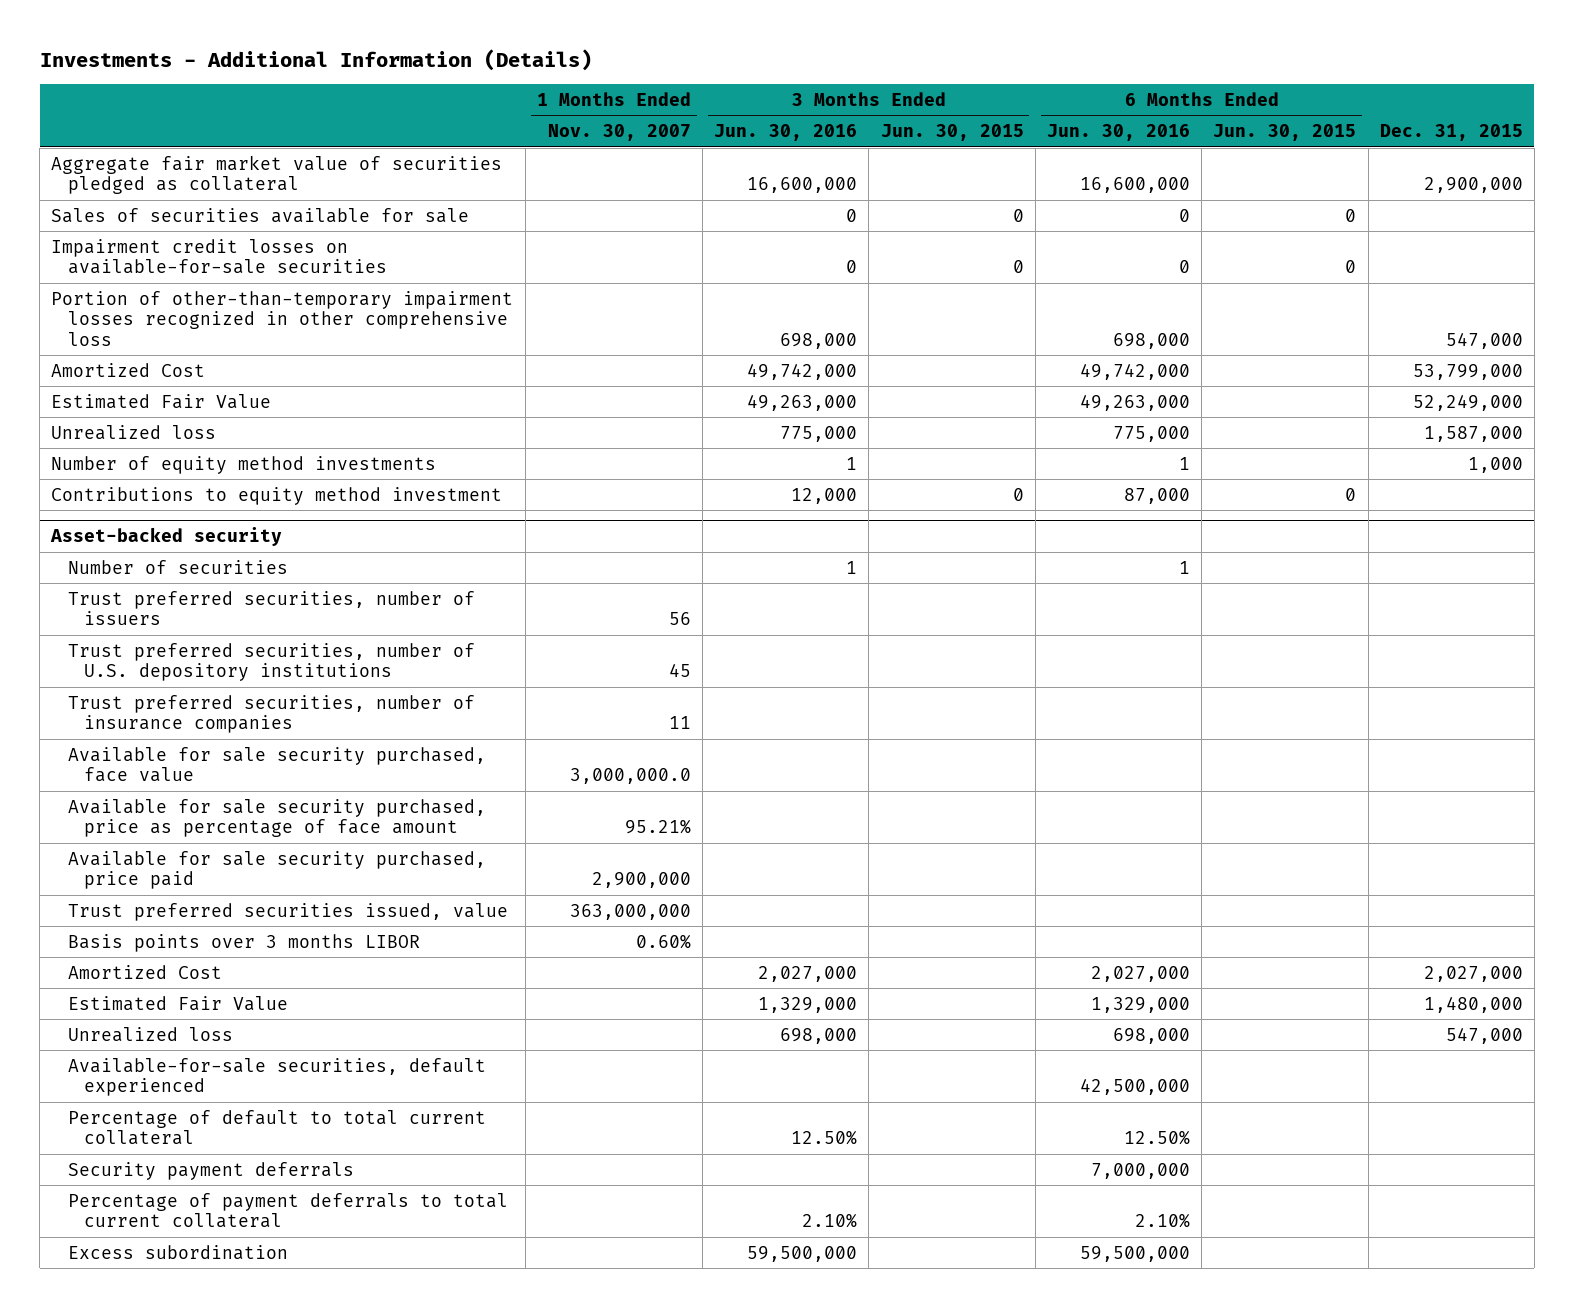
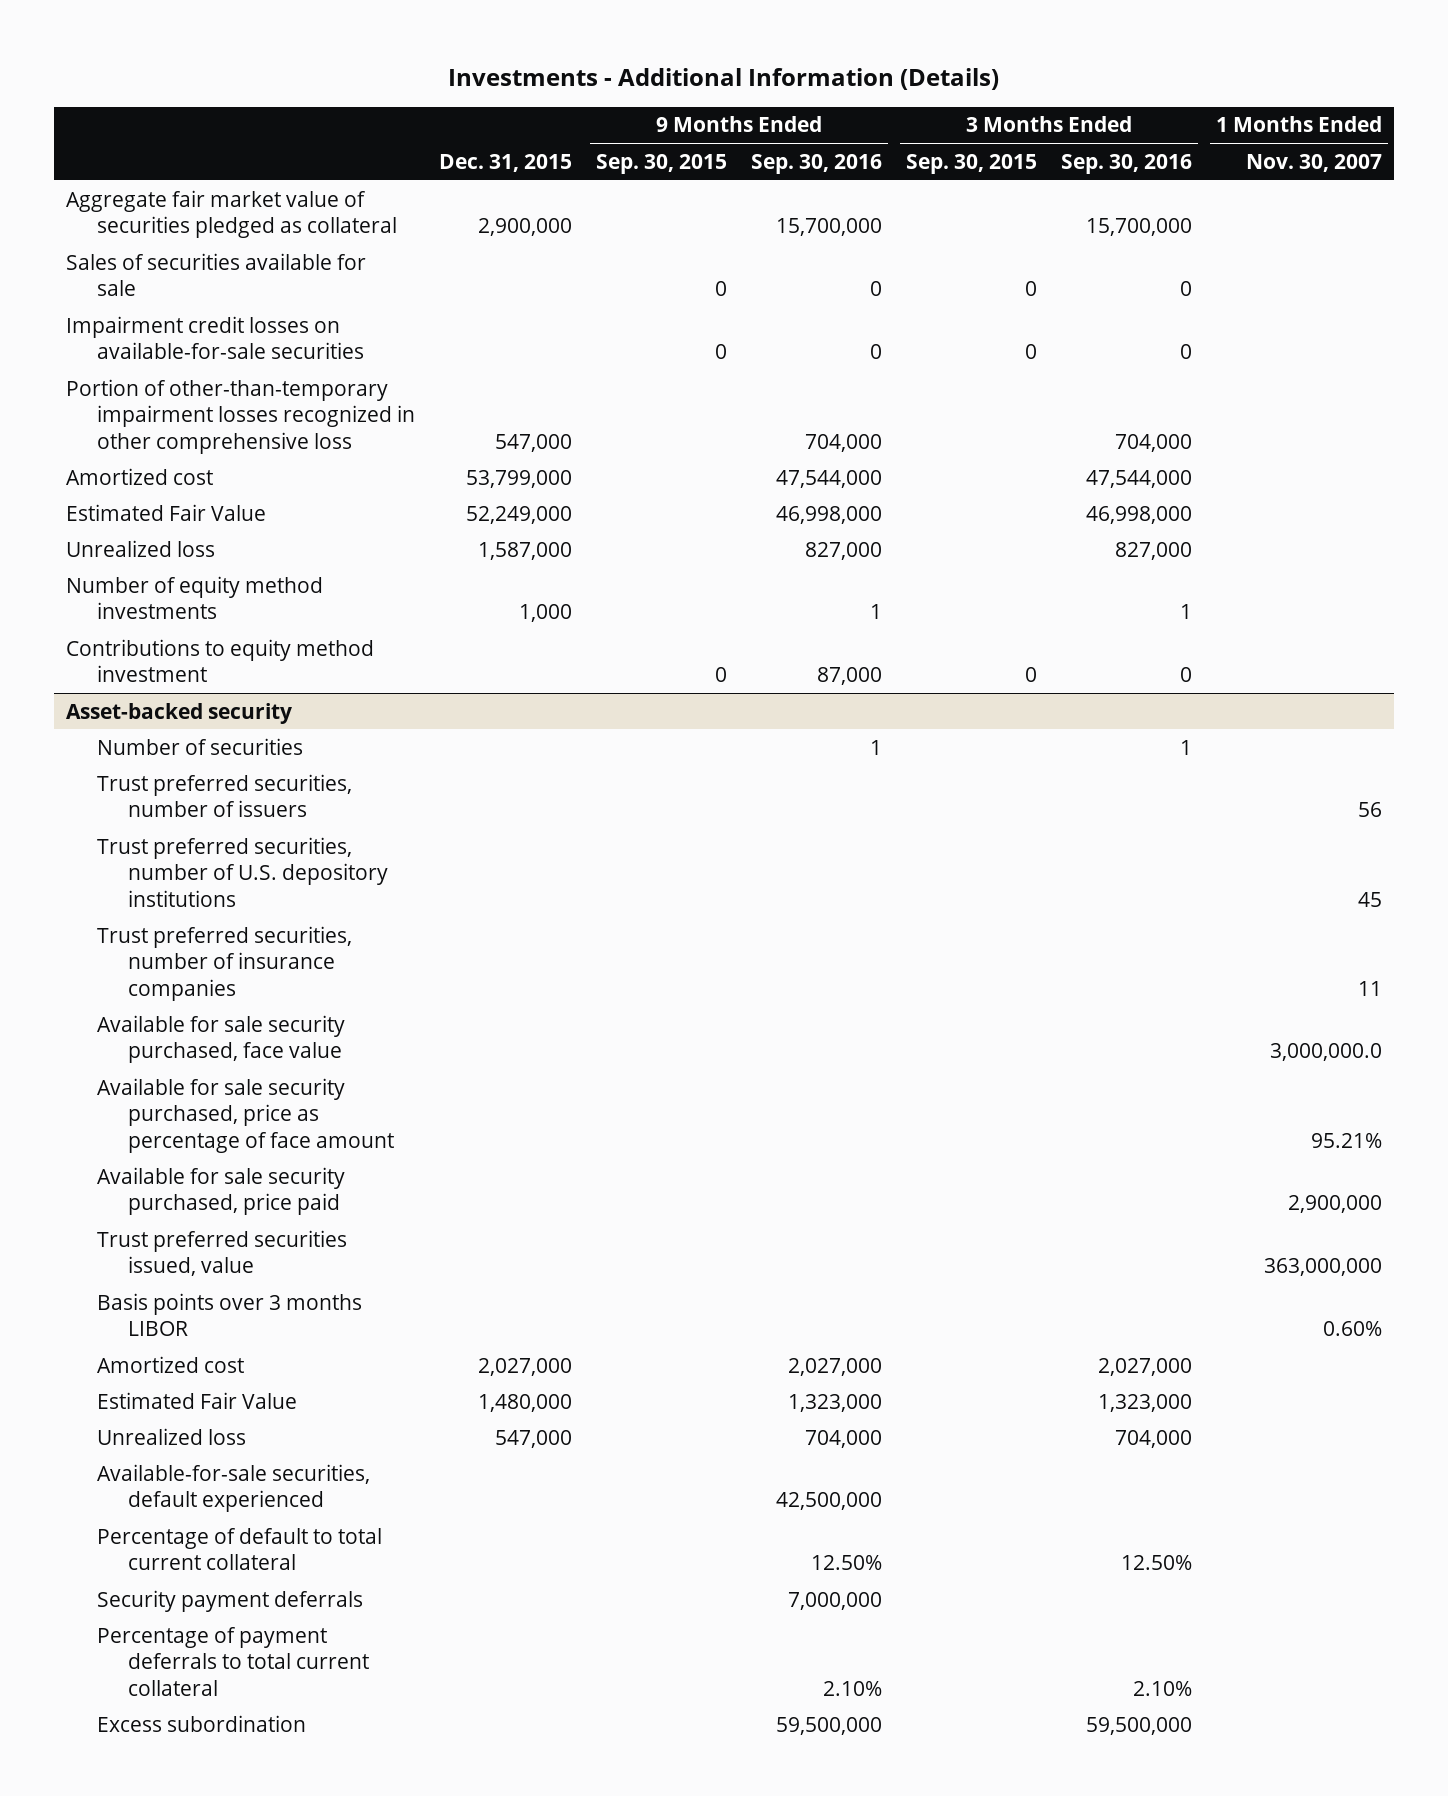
- | 1 Months Ended Nov. 30, 2007 | 3 Months Ended Jun. 30, 2016 | 3 Months Ended Jun. 30, 2015 | 6 Months Ended Jun. 30, 2016 | 6 Months Ended Jun. 30, 2015 | Dec. 31, 2015
+ | Dec. 31, 2015 | 9 Months Ended Sep. 30, 2015 | 9 Months Ended Sep. 30, 2016 | 3 Months Ended Sep. 30, 2015 | 3 Months Ended Sep. 30, 2016 | 1 Months Ended Nov. 30, 2007
- Amortized Cost | | 49,742,000 | | 49,742,000 | | 53,799,000
+ Amortized cost | 53,799,000 | | 47,544,000 | | 47,544,000 |
@ Asset-backed security
- Amortized Cost | | 2,027,000 | | 2,027,000 | | 2,027,000
+ Amortized cost | 2,027,000 | | 2,027,000 | | 2,027,000 |

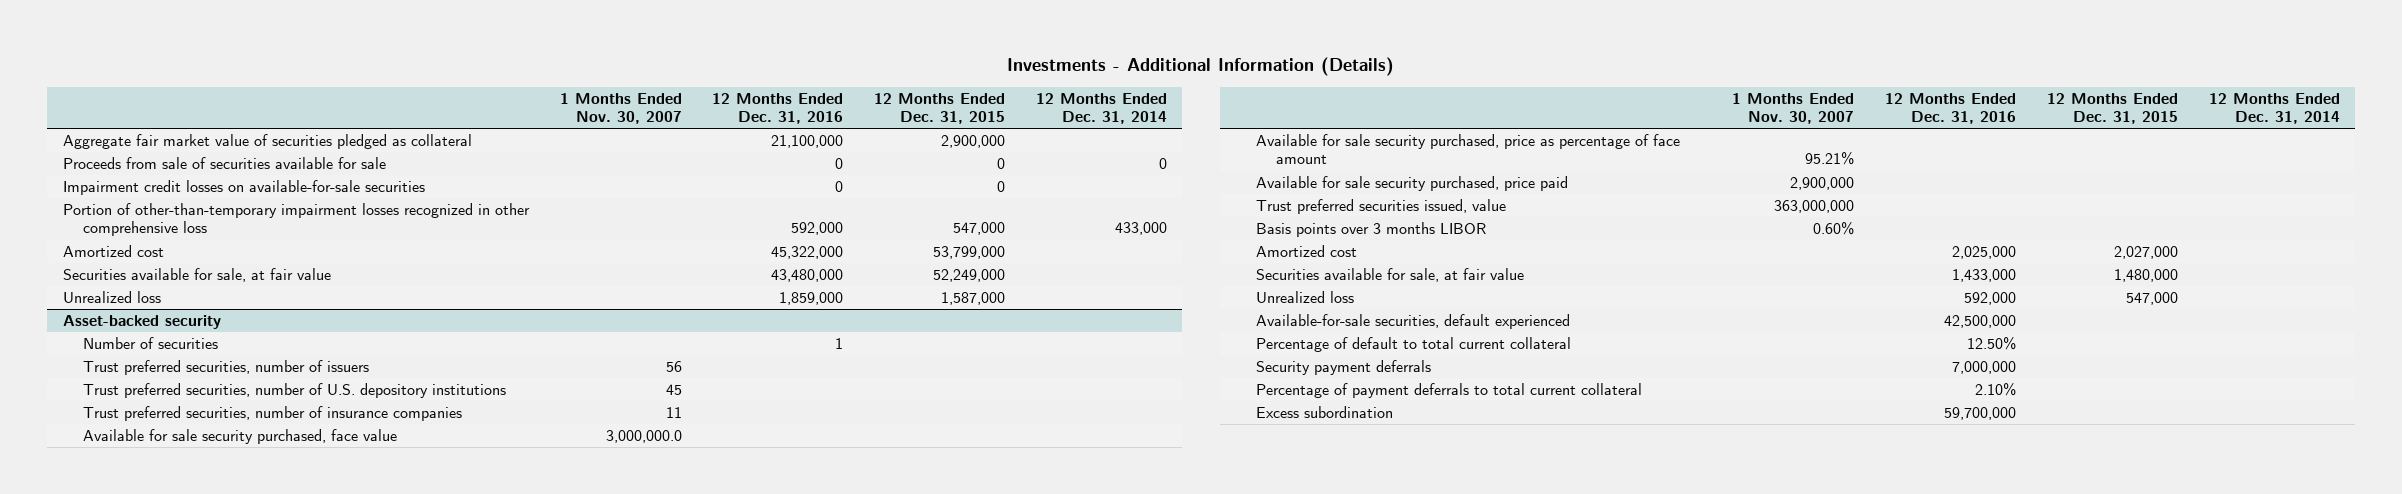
- | Dec. 31, 2015 | 9 Months Ended Sep. 30, 2015 | 9 Months Ended Sep. 30, 2016 | 3 Months Ended Sep. 30, 2015 | 3 Months Ended Sep. 30, 2016 | 1 Months Ended Nov. 30, 2007
+ | 1 Months Ended Nov. 30, 2007 | 12 Months Ended Dec. 31, 2016 | 12 Months Ended Dec. 31, 2015 | 12 Months Ended Dec. 31, 2014
- Sales of securities available for sale | | 0 | 0 | 0 | 0 |
+ Proceeds from sale of securities available for sale | | 0 | 0 | 0
- Estimated Fair Value | 52,249,000 | | 46,998,000 | | 46,998,000 |
+ Securities available for sale, at fair value | | 43,480,000 | 52,249,000 |
- Number of equity method investments | 1,000 | | 1 | | 1 |
- Contributions to equity method investment | | 0 | 87,000 | 0 | 0 |
@ Asset-backed security
- Estimated Fair Value | 1,480,000 | | 1,323,000 | | 1,323,000 |
+ Securities available for sale, at fair value | | 1,433,000 | 1,480,000 |

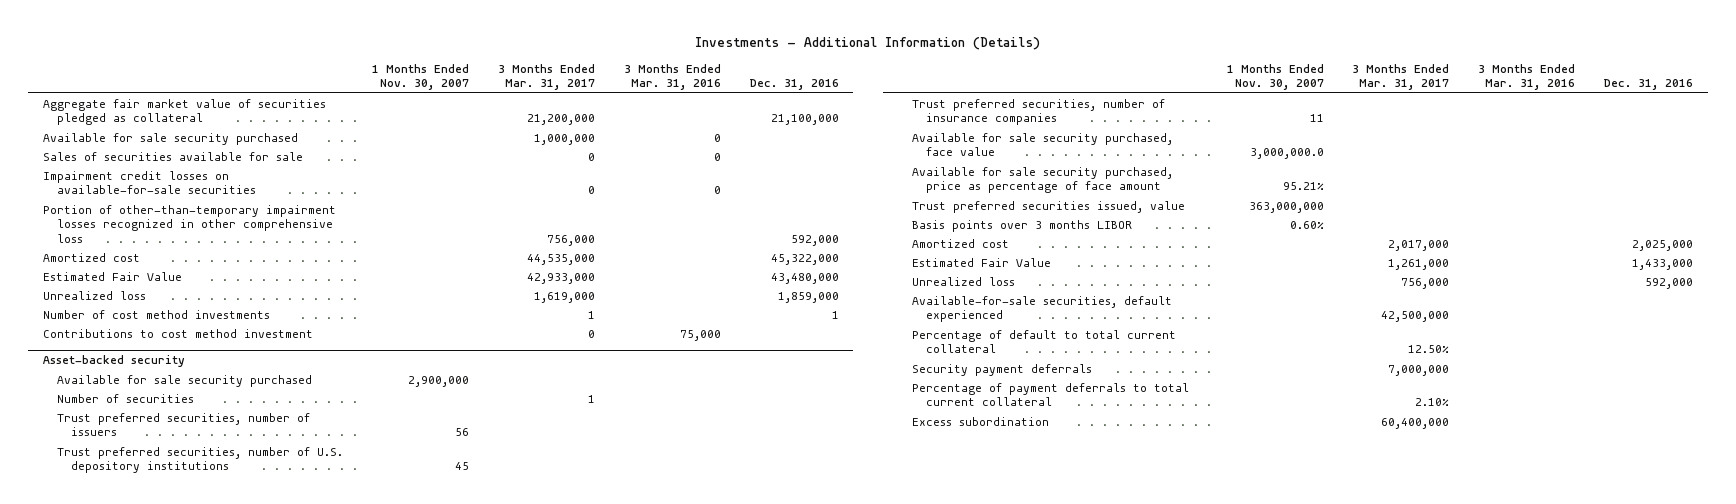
- | 1 Months Ended Nov. 30, 2007 | 12 Months Ended Dec. 31, 2016 | 12 Months Ended Dec. 31, 2015 | 12 Months Ended Dec. 31, 2014
+ | 1 Months Ended Nov. 30, 2007 | 3 Months Ended Mar. 31, 2017 | 3 Months Ended Mar. 31, 2016 | Dec. 31, 2016
- Proceeds from sale of securities available for sale | | 0 | 0 | 0
+ Available for sale security purchased | | 1,000,000 | 0 |
+ Sales of securities available for sale | | 0 | 0 |
- Securities available for sale, at fair value | | 43,480,000 | 52,249,000 |
+ Estimated Fair Value | | 42,933,000 | | 43,480,000
+ Number of cost method investments | | 1 | | 1
+ Contributions to cost method investment | | 0 | 75,000 |
@ Asset-backed security
+ Available for sale security purchased | 2,900,000 | | |
- Available for sale security purchased, price paid | 2,900,000 | | |
- Securities available for sale, at fair value | | 1,433,000 | 1,480,000 |
+ Estimated Fair Value | | 1,261,000 | | 1,433,000

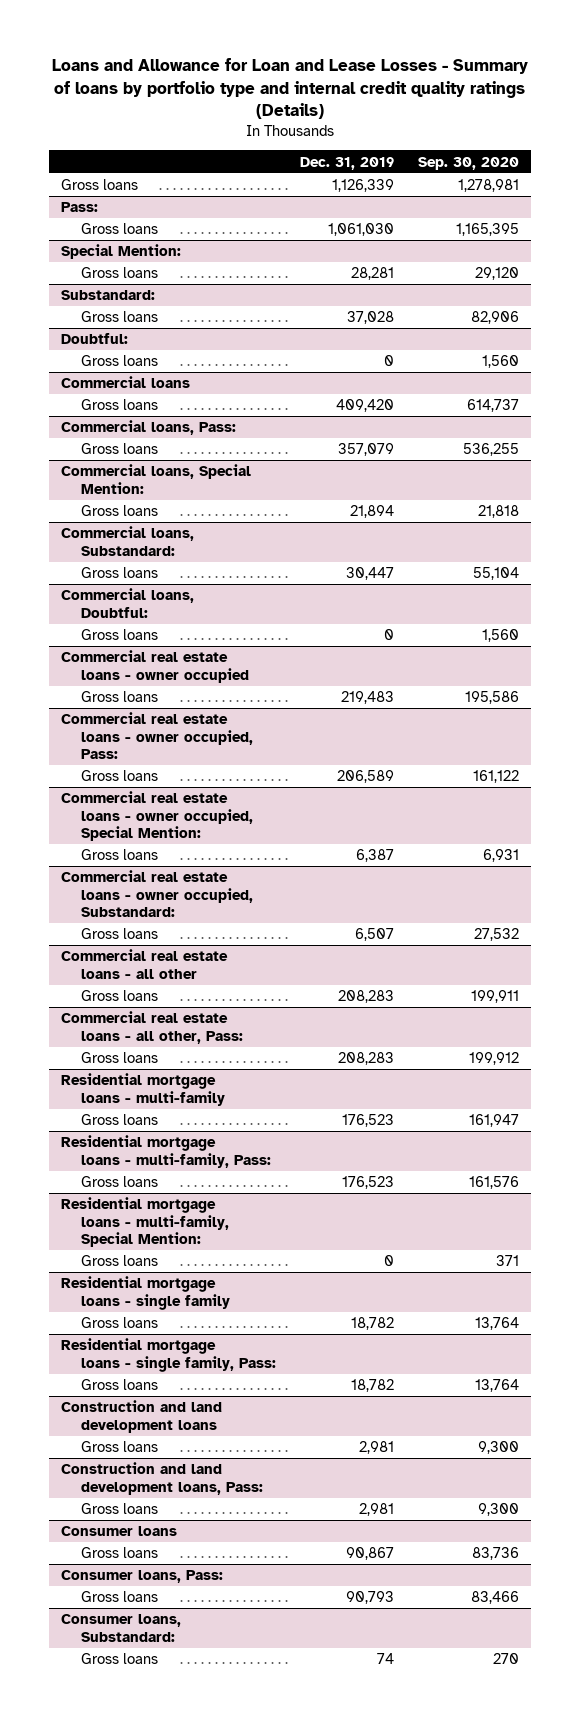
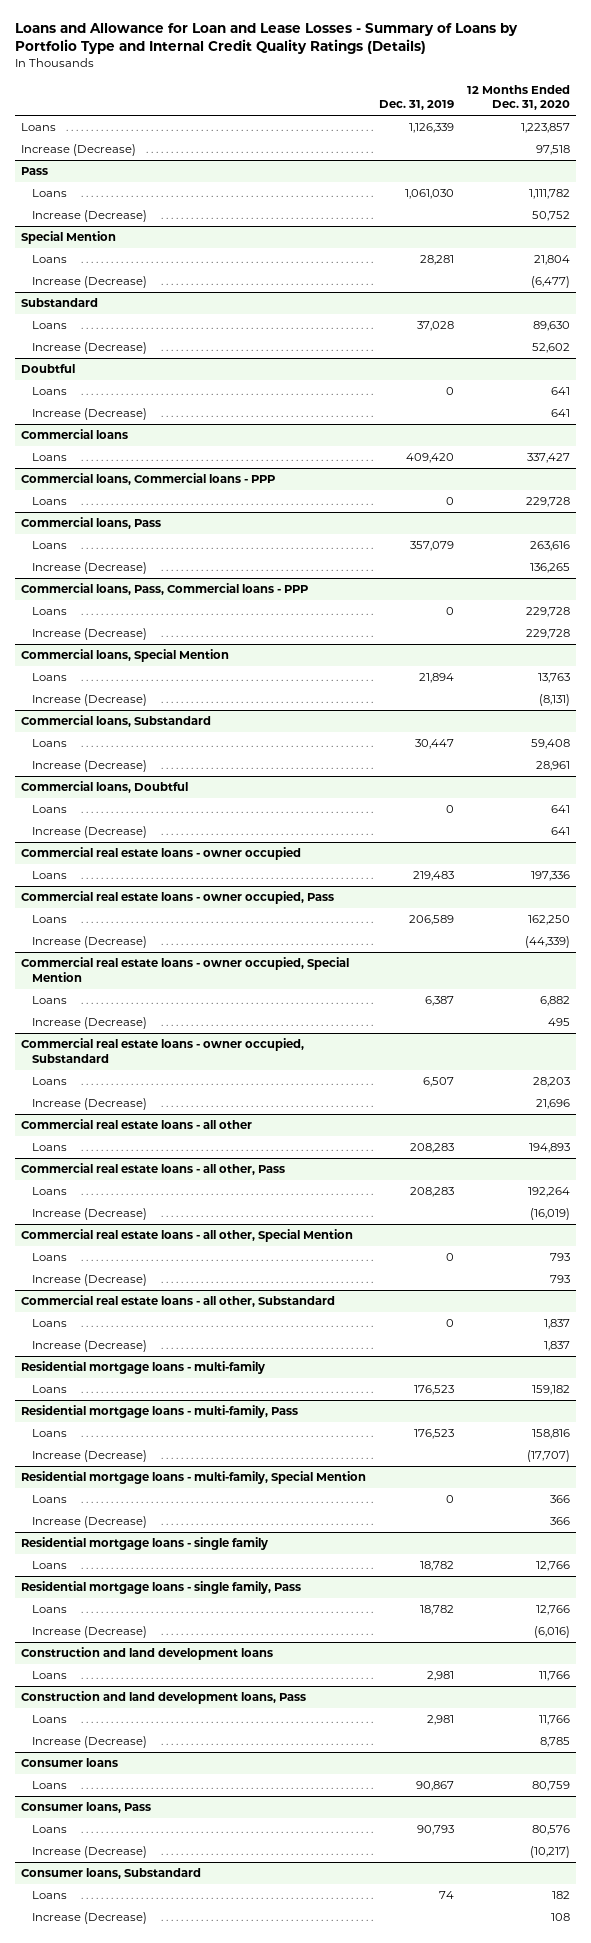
- Loans and Allowance for Loan and Lease Losses - Summary of loans by portfolio type and internal credit quality ratings (Details)
+ Loans and Allowance for Loan and Lease Losses - Summary of Loans by Portfolio Type and Internal Credit Quality Ratings (Details)
- | Dec. 31, 2019 | Sep. 30, 2020
+ | Dec. 31, 2019 | 12 Months Ended Dec. 31, 2020
- Gross loans | 1,126,339 | 1,278,981
- Pass:
- Gross loans | 1,061,030 | 1,165,395
- Special Mention:
- Gross loans | 28,281 | 29,120
- Substandard:
- Gross loans | 37,028 | 82,906
- Doubtful:
- Gross loans | 0 | 1,560
+ Loans | 1,126,339 | 1,223,857
+ Increase (Decrease) | | 97,518
+ Pass
+ Loans | 1,061,030 | 1,111,782
+ Increase (Decrease) | | 50,752
+ Special Mention
+ Loans | 28,281 | 21,804
+ Increase (Decrease) | | (6,477)
+ Substandard
+ Loans | 37,028 | 89,630
+ Increase (Decrease) | | 52,602
+ Doubtful
+ Loans | 0 | 641
+ Increase (Decrease) | | 641
@ Commercial loans
- Gross loans | 409,420 | 614,737
- Commercial loans, Pass:
- Gross loans | 357,079 | 536,255
- Commercial loans, Special Mention:
- Gross loans | 21,894 | 21,818
- Commercial loans, Substandard:
- Gross loans | 30,447 | 55,104
- Commercial loans, Doubtful:
- Gross loans | 0 | 1,560
@ Commercial loans
+ Loans | 409,420 | 337,427
+ Commercial loans, Commercial loans - PPP
+ Loans | 0 | 229,728
+ Commercial loans, Pass
+ Loans | 357,079 | 263,616
+ Increase (Decrease) | | 136,265
+ Commercial loans, Pass, Commercial loans - PPP
+ Loans | 0 | 229,728
+ Increase (Decrease) | | 229,728
+ Commercial loans, Special Mention
+ Loans | 21,894 | 13,763
+ Increase (Decrease) | | (8,131)
+ Commercial loans, Substandard
+ Loans | 30,447 | 59,408
+ Increase (Decrease) | | 28,961
+ Commercial loans, Doubtful
+ Loans | 0 | 641
+ Increase (Decrease) | | 641
@ Commercial real estate loans - owner occupied
- Gross loans | 219,483 | 195,586
- Commercial real estate loans - owner occupied, Pass:
- Gross loans | 206,589 | 161,122
- Commercial real estate loans - owner occupied, Special Mention:
- Gross loans | 6,387 | 6,931
- Commercial real estate loans - owner occupied, Substandard:
- Gross loans | 6,507 | 27,532
@ Commercial real estate loans - owner occupied
+ Loans | 219,483 | 197,336
+ Commercial real estate loans - owner occupied, Pass
+ Loans | 206,589 | 162,250
+ Increase (Decrease) | | (44,339)
+ Commercial real estate loans - owner occupied, Special Mention
+ Loans | 6,387 | 6,882
+ Increase (Decrease) | | 495
+ Commercial real estate loans - owner occupied, Substandard
+ Loans | 6,507 | 28,203
+ Increase (Decrease) | | 21,696
@ Commercial real estate loans - all other
- Gross loans | 208,283 | 199,911
- Commercial real estate loans - all other, Pass:
- Gross loans | 208,283 | 199,912
@ Commercial real estate loans - all other
+ Loans | 208,283 | 194,893
+ Commercial real estate loans - all other, Pass
+ Loans | 208,283 | 192,264
+ Increase (Decrease) | | (16,019)
+ Commercial real estate loans - all other, Special Mention
+ Loans | 0 | 793
+ Increase (Decrease) | | 793
+ Commercial real estate loans - all other, Substandard
+ Loans | 0 | 1,837
+ Increase (Decrease) | | 1,837
@ Residential mortgage loans - multi-family
- Gross loans | 176,523 | 161,947
- Residential mortgage loans - multi-family, Pass:
- Gross loans | 176,523 | 161,576
- Residential mortgage loans - multi-family, Special Mention:
- Gross loans | 0 | 371
@ Residential mortgage loans - multi-family
+ Loans | 176,523 | 159,182
+ Residential mortgage loans - multi-family, Pass
+ Loans | 176,523 | 158,816
+ Increase (Decrease) | | (17,707)
+ Residential mortgage loans - multi-family, Special Mention
+ Loans | 0 | 366
+ Increase (Decrease) | | 366
@ Residential mortgage loans - single family
- Gross loans | 18,782 | 13,764
- Residential mortgage loans - single family, Pass:
- Gross loans | 18,782 | 13,764
@ Residential mortgage loans - single family
+ Loans | 18,782 | 12,766
+ Residential mortgage loans - single family, Pass
+ Loans | 18,782 | 12,766
+ Increase (Decrease) | | (6,016)
@ Construction and land development loans
- Gross loans | 2,981 | 9,300
- Construction and land development loans, Pass:
- Gross loans | 2,981 | 9,300
@ Construction and land development loans
+ Loans | 2,981 | 11,766
+ Construction and land development loans, Pass
+ Loans | 2,981 | 11,766
+ Increase (Decrease) | | 8,785
@ Consumer loans
- Gross loans | 90,867 | 83,736
- Consumer loans, Pass:
- Gross loans | 90,793 | 83,466
- Consumer loans, Substandard:
- Gross loans | 74 | 270
@ Consumer loans
+ Loans | 90,867 | 80,759
+ Consumer loans, Pass
+ Loans | 90,793 | 80,576
+ Increase (Decrease) | | (10,217)
+ Consumer loans, Substandard
+ Loans | 74 | 182
+ Increase (Decrease) | | 108

